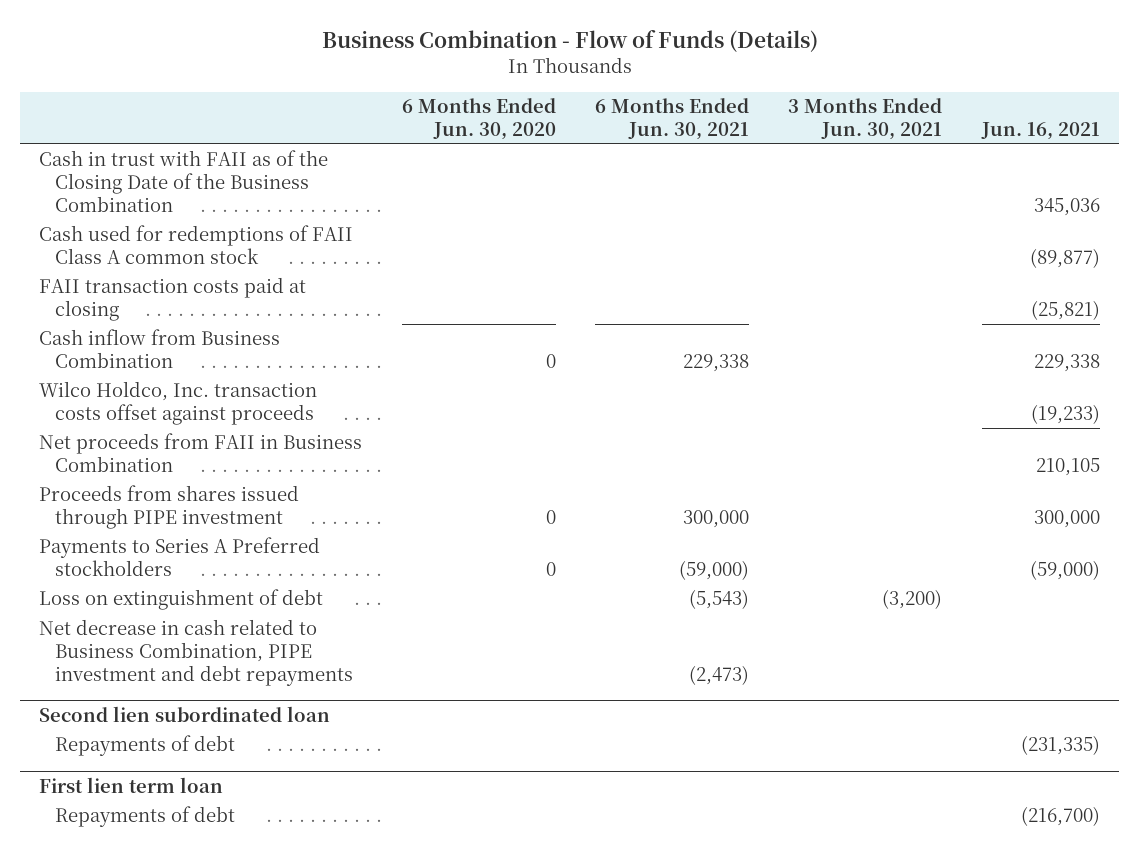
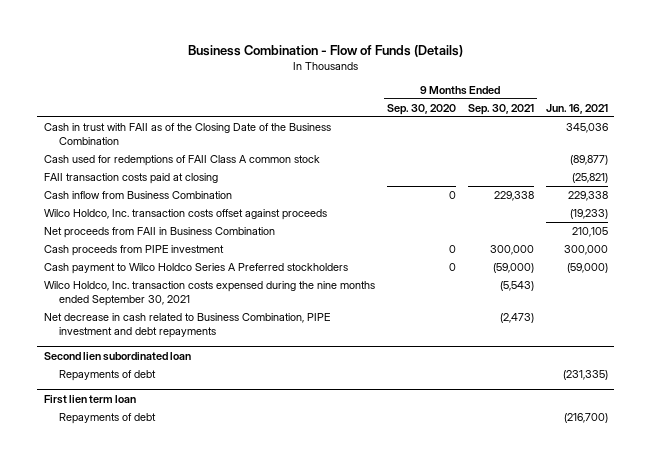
- | 6 Months Ended Jun. 30, 2020 | 6 Months Ended Jun. 30, 2021 | 3 Months Ended Jun. 30, 2021 | Jun. 16, 2021
+ | 9 Months Ended Sep. 30, 2020 | 9 Months Ended Sep. 30, 2021 | Jun. 16, 2021
- Proceeds from shares issued through PIPE investment | 0 | 300,000 | | 300,000
- Payments to Series A Preferred stockholders | 0 | (59,000) | | (59,000)
- Loss on extinguishment of debt | | (5,543) | (3,200) |
+ Cash proceeds from PIPE investment | 0 | 300,000 | 300,000
+ Cash payment to Wilco Holdco Series A Preferred stockholders | 0 | (59,000) | (59,000)
+ Wilco Holdco, Inc. transaction costs expensed during the nine months ended September 30, 2021 | | (5,543) |

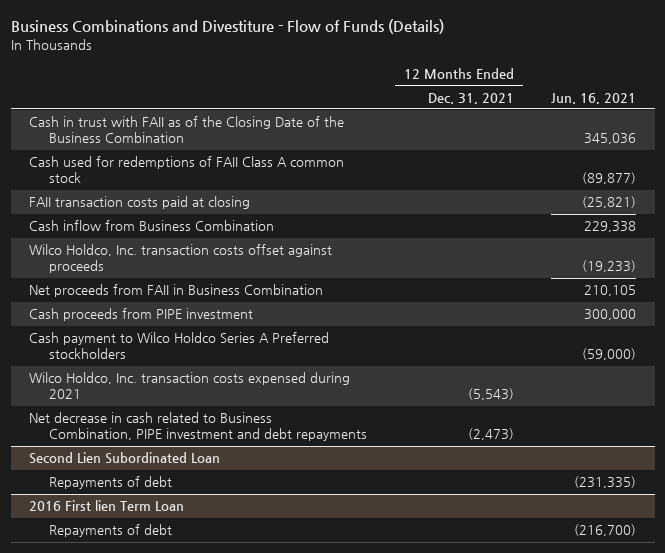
- Business Combination - Flow of Funds (Details)
+ Business Combinations and Divestiture - Flow of Funds (Details)
- | 9 Months Ended Sep. 30, 2020 | 9 Months Ended Sep. 30, 2021 | Jun. 16, 2021
+ | 12 Months Ended Dec. 31, 2021 | Jun. 16, 2021
- Wilco Holdco, Inc. transaction costs expensed during the nine months ended September 30, 2021 | | (5,543) |
+ Wilco Holdco, Inc. transaction costs expensed during 2021 | (5,543) |
- Second lien subordinated loan
+ Second Lien Subordinated Loan
- First lien term loan
+ 2016 First lien Term Loan

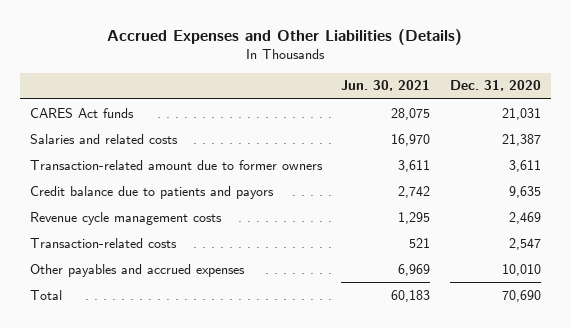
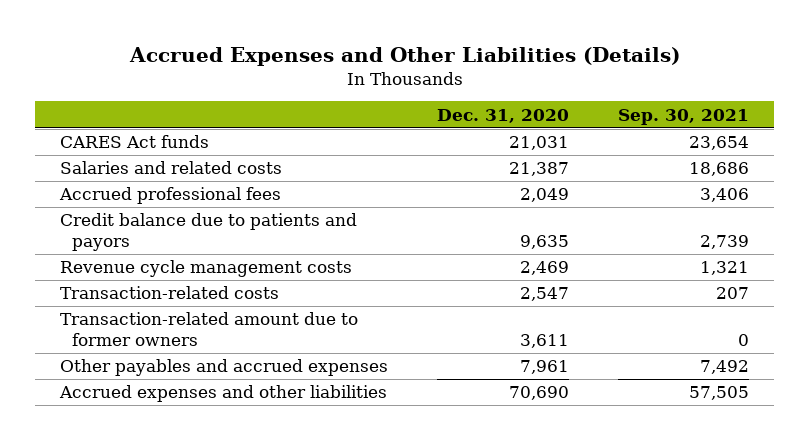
- | Jun. 30, 2021 | Dec. 31, 2020
+ | Dec. 31, 2020 | Sep. 30, 2021
+ Accrued professional fees | 2,049 | 3,406
- Other payables and accrued expenses | 6,969 | 10,010
- Total | 60,183 | 70,690
moved down: Transaction-related amount due to former owners | 3,611 | 0
+ Other payables and accrued expenses | 7,961 | 7,492
+ Accrued expenses and other liabilities | 70,690 | 57,505

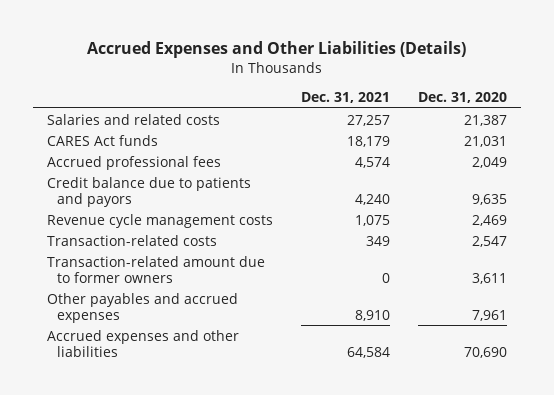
- | Dec. 31, 2020 | Sep. 30, 2021
+ | Dec. 31, 2021 | Dec. 31, 2020
moved down: CARES Act funds | 18,179 | 21,031

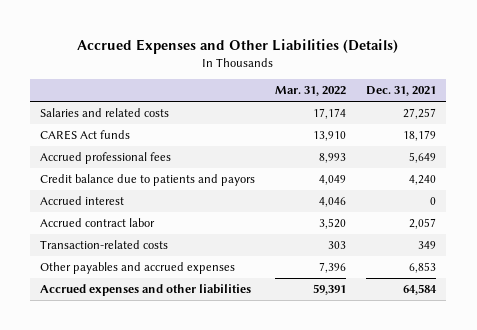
- | Dec. 31, 2021 | Dec. 31, 2020
+ | Mar. 31, 2022 | Dec. 31, 2021
- Accrued professional fees | 4,574 | 2,049
+ Accrued professional fees | 8,993 | 5,649
- Revenue cycle management costs | 1,075 | 2,469
+ Accrued interest | 4,046 | 0
+ Accrued contract labor | 3,520 | 2,057
- Transaction-related amount due to former owners | 0 | 3,611
- Other payables and accrued expenses | 8,910 | 7,961
+ Other payables and accrued expenses | 7,396 | 6,853

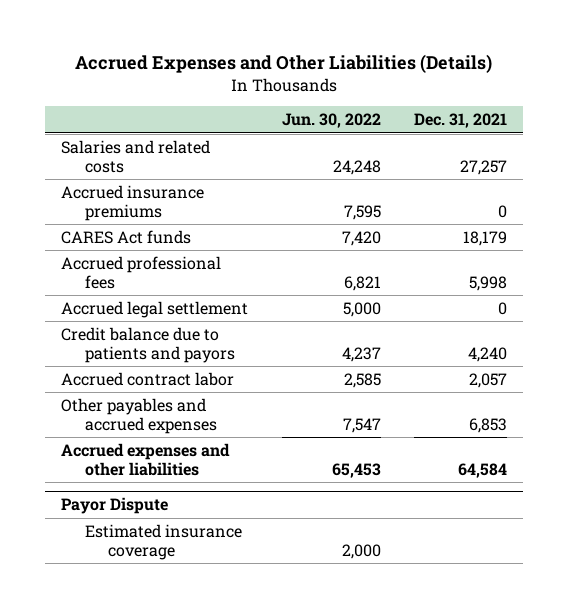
- | Mar. 31, 2022 | Dec. 31, 2021
+ | Jun. 30, 2022 | Dec. 31, 2021
+ Accrued insurance premiums | 7,595 | 0
- Accrued professional fees | 8,993 | 5,649
+ Accrued professional fees | 6,821 | 5,998
+ Accrued legal settlement | 5,000 | 0
- Accrued interest | 4,046 | 0
- Transaction-related costs | 303 | 349
+ Payor Dispute
+ Estimated insurance coverage | 2,000 |

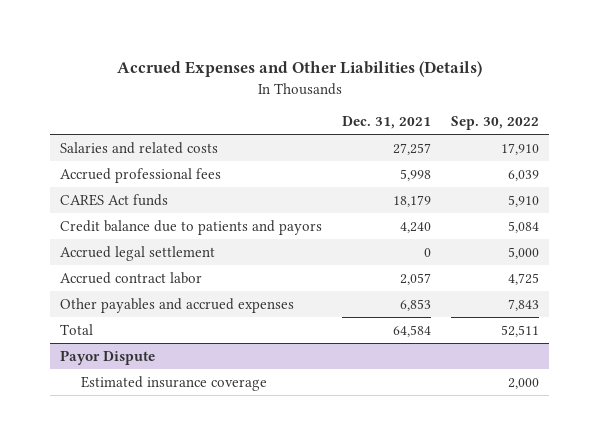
- | Jun. 30, 2022 | Dec. 31, 2021
+ | Dec. 31, 2021 | Sep. 30, 2022
- Accrued insurance premiums | 7,595 | 0
moved down: CARES Act funds | 18,179 | 5,910
moved down: Accrued legal settlement | 0 | 5,000
- Accrued expenses and other liabilities | 65,453 | 64,584
+ Total | 64,584 | 52,511

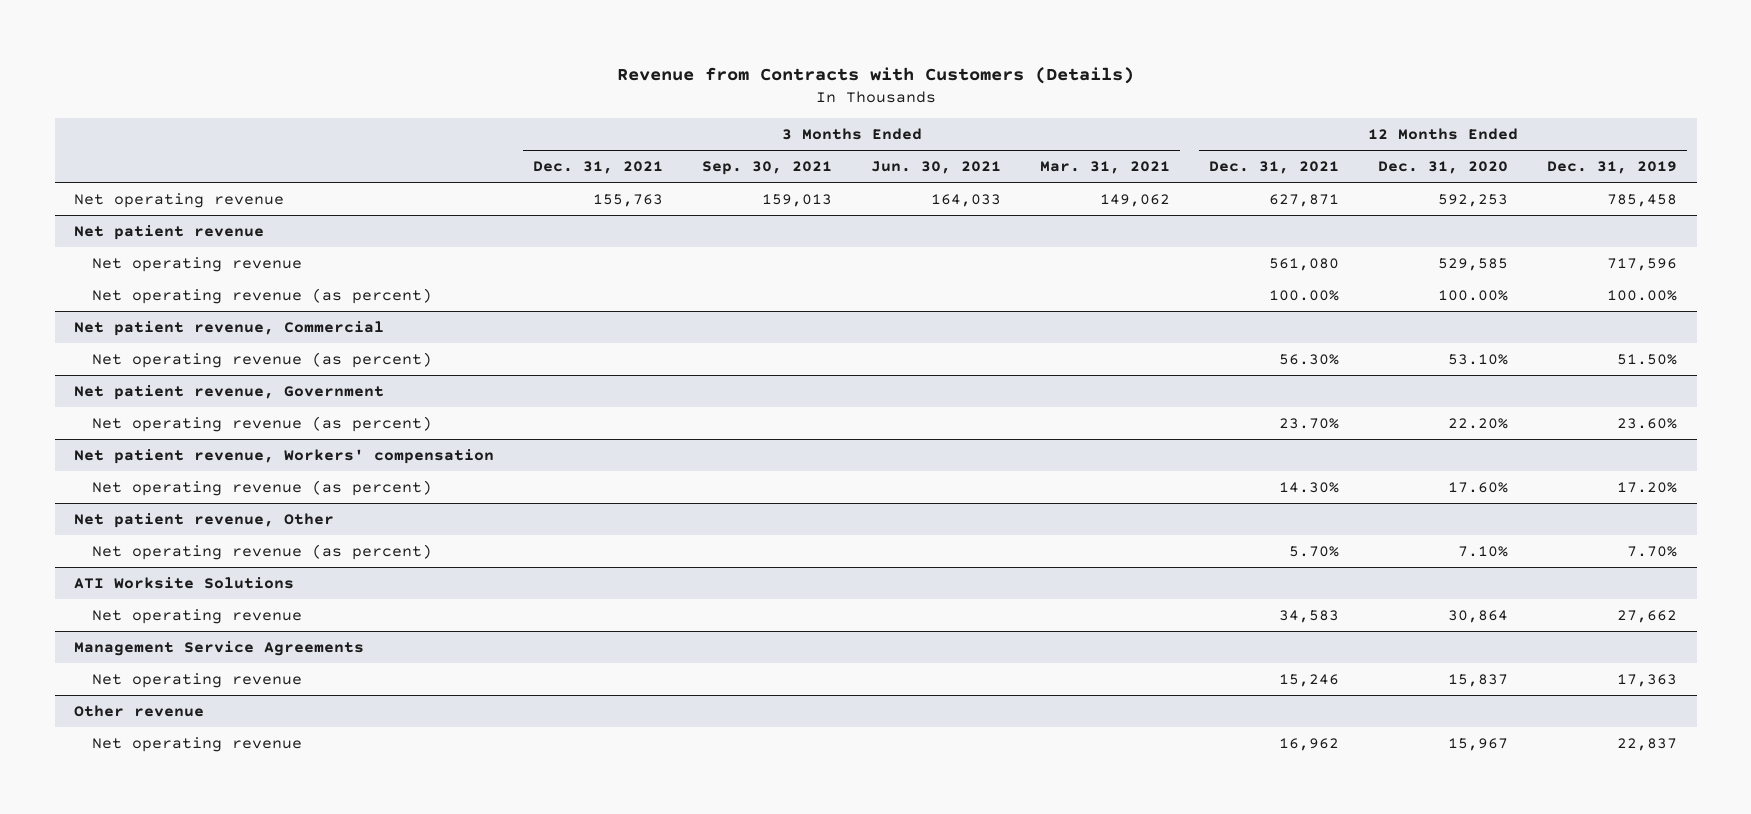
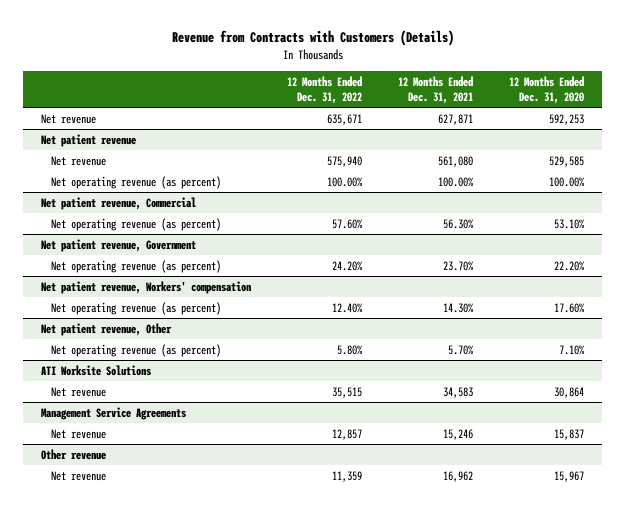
- | 3 Months Ended Dec. 31, 2021 | 3 Months Ended Sep. 30, 2021 | 3 Months Ended Jun. 30, 2021 | 3 Months Ended Mar. 31, 2021 | 12 Months Ended Dec. 31, 2021 | 12 Months Ended Dec. 31, 2020 | 12 Months Ended Dec. 31, 2019
+ | 12 Months Ended Dec. 31, 2022 | 12 Months Ended Dec. 31, 2021 | 12 Months Ended Dec. 31, 2020
- Net operating revenue | 155,763 | 159,013 | 164,033 | 149,062 | 627,871 | 592,253 | 785,458
+ Net revenue | 635,671 | 627,871 | 592,253
@ Net patient revenue
- Net operating revenue | | | | | 561,080 | 529,585 | 717,596
+ Net revenue | 575,940 | 561,080 | 529,585
@ ATI Worksite Solutions
- Net operating revenue | | | | | 34,583 | 30,864 | 27,662
+ Net revenue | 35,515 | 34,583 | 30,864
@ Management Service Agreements
- Net operating revenue | | | | | 15,246 | 15,837 | 17,363
+ Net revenue | 12,857 | 15,246 | 15,837
@ Other revenue
- Net operating revenue | | | | | 16,962 | 15,967 | 22,837
+ Net revenue | 11,359 | 16,962 | 15,967

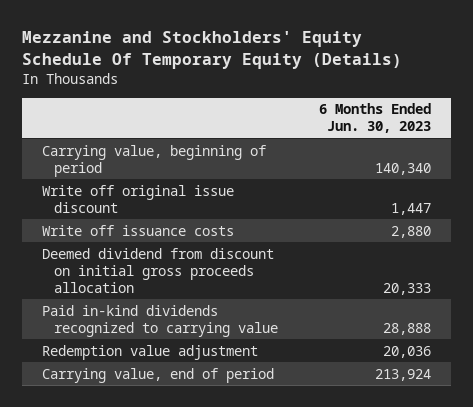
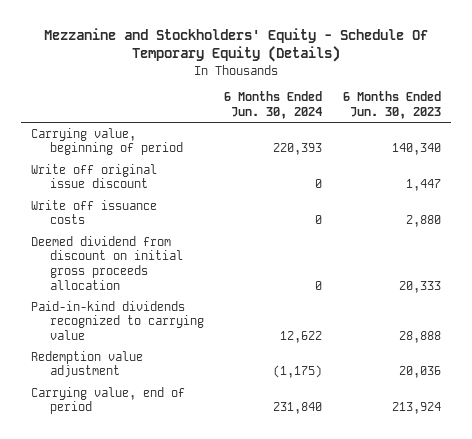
- Mezzanine and Stockholders' Equity Schedule Of Temporary Equity (Details)
+ Mezzanine and Stockholders' Equity - Schedule Of Temporary Equity (Details)
- | 6 Months Ended Jun. 30, 2023
+ | 6 Months Ended Jun. 30, 2024 | 6 Months Ended Jun. 30, 2023
- Paid in-kind dividends recognized to carrying value | 28,888
+ Paid-in-kind dividends recognized to carrying value | 12,622 | 28,888

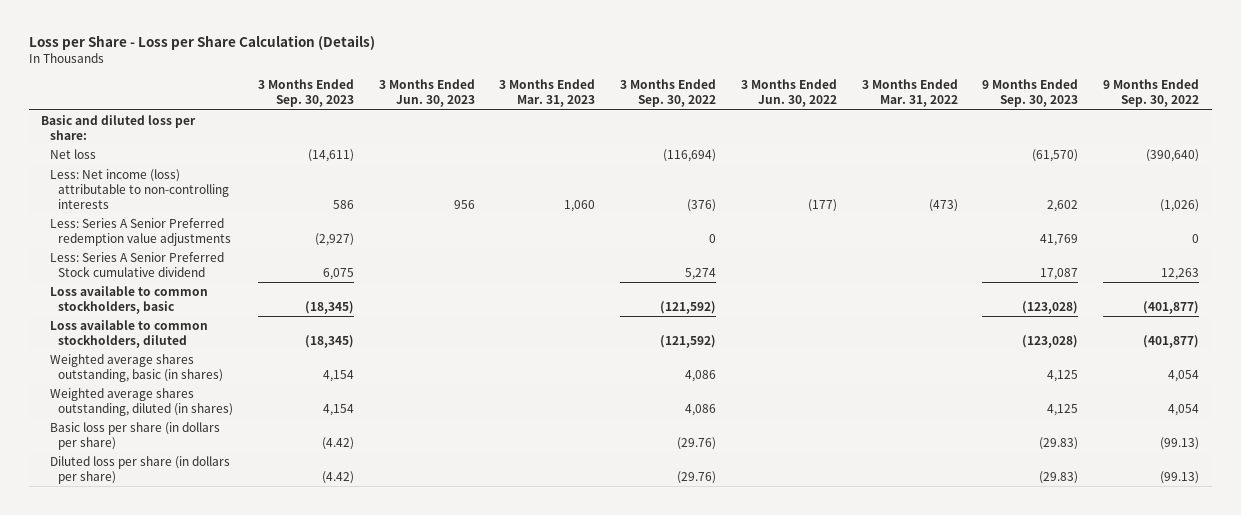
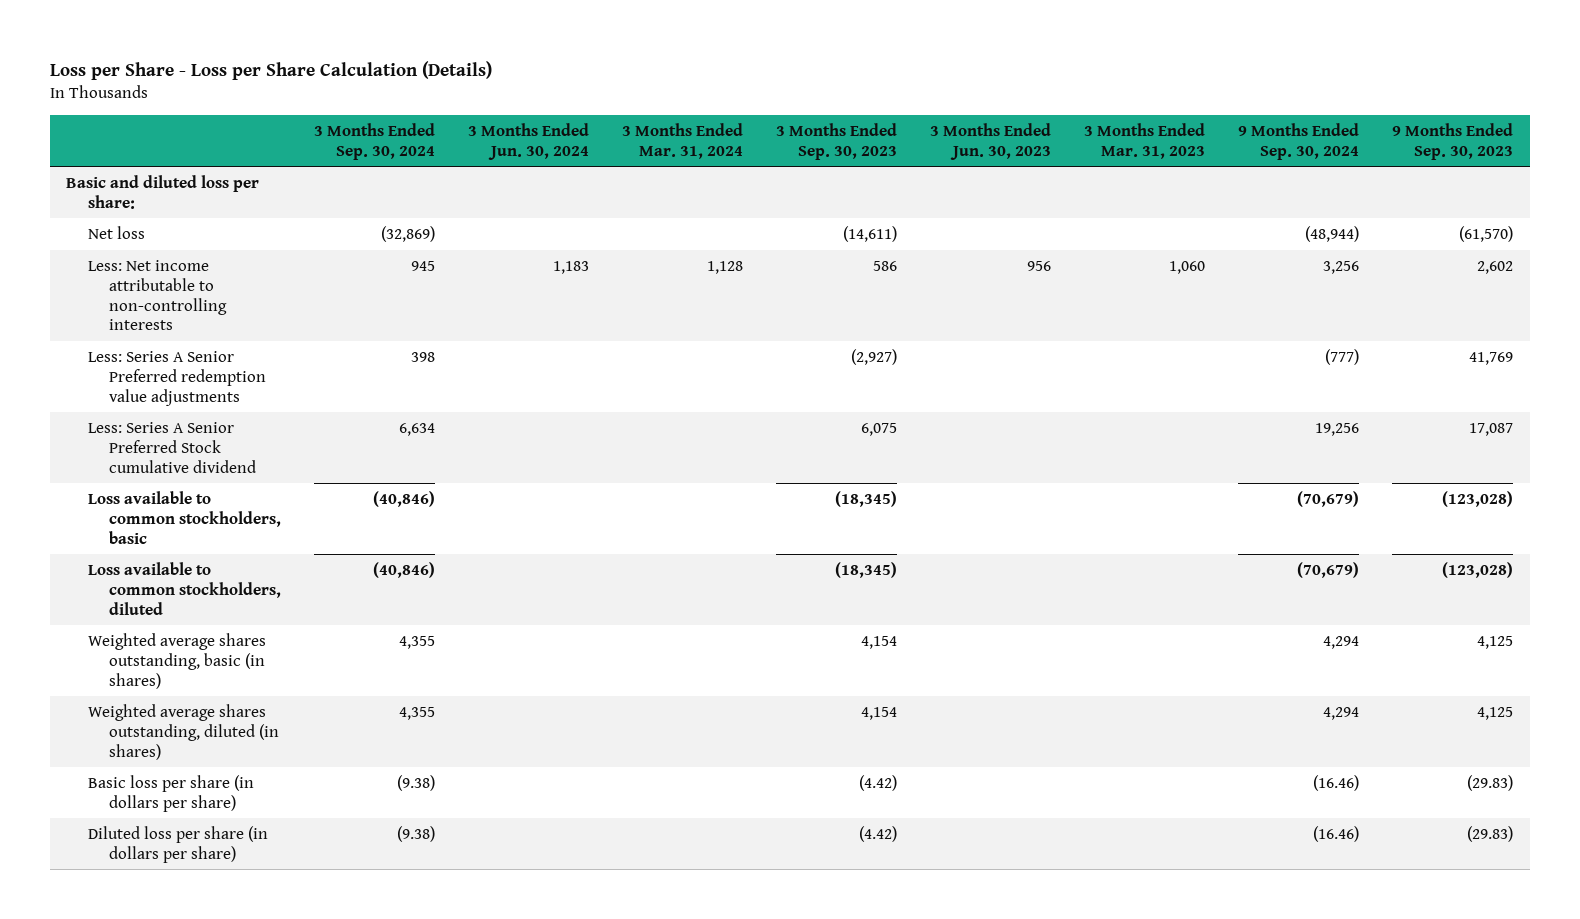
- | 3 Months Ended Sep. 30, 2023 | 3 Months Ended Jun. 30, 2023 | 3 Months Ended Mar. 31, 2023 | 3 Months Ended Sep. 30, 2022 | 3 Months Ended Jun. 30, 2022 | 3 Months Ended Mar. 31, 2022 | 9 Months Ended Sep. 30, 2023 | 9 Months Ended Sep. 30, 2022
+ | 3 Months Ended Sep. 30, 2024 | 3 Months Ended Jun. 30, 2024 | 3 Months Ended Mar. 31, 2024 | 3 Months Ended Sep. 30, 2023 | 3 Months Ended Jun. 30, 2023 | 3 Months Ended Mar. 31, 2023 | 9 Months Ended Sep. 30, 2024 | 9 Months Ended Sep. 30, 2023
- Less: Net income (loss) attributable to non-controlling interests | 586 | 956 | 1,060 | (376) | (177) | (473) | 2,602 | (1,026)
+ Less: Net income attributable to non-controlling interests | 945 | 1,183 | 1,128 | 586 | 956 | 1,060 | 3,256 | 2,602

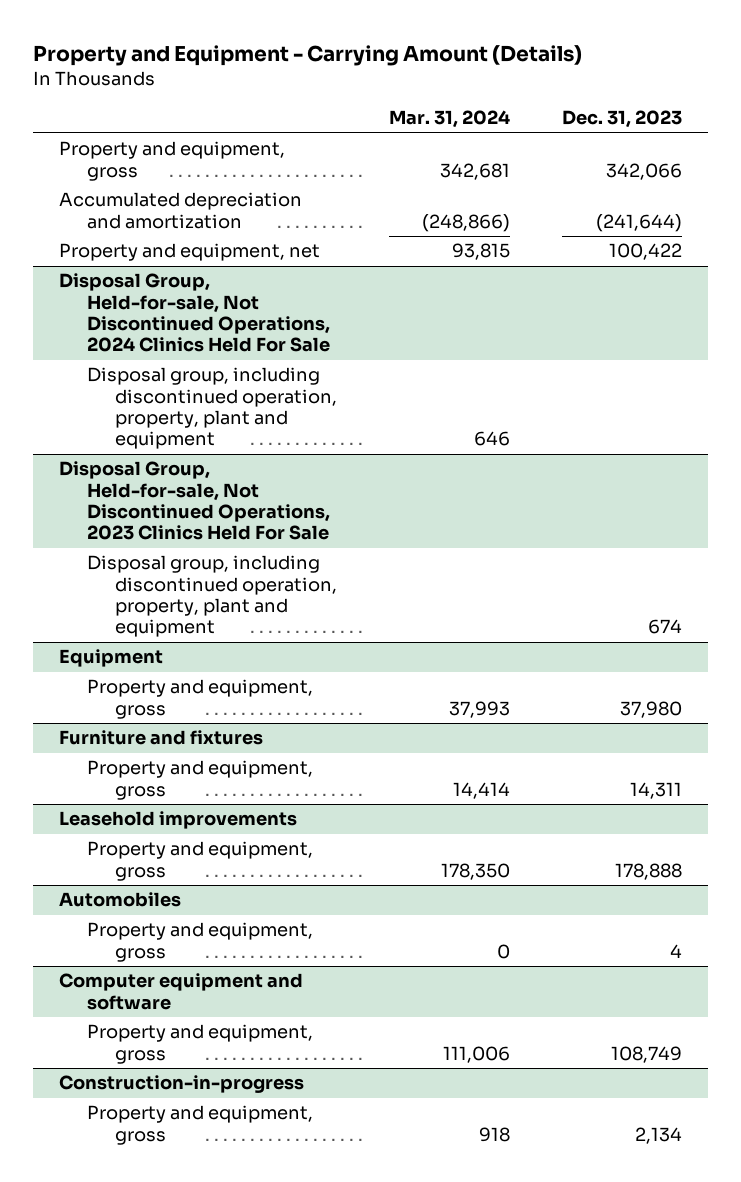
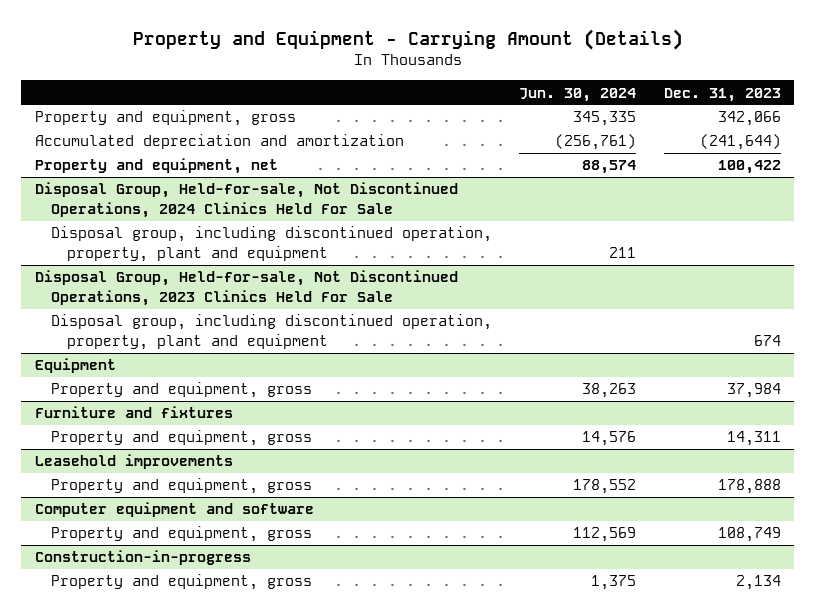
- | Mar. 31, 2024 | Dec. 31, 2023
+ | Jun. 30, 2024 | Dec. 31, 2023
@ Equipment
- Property and equipment, gross | 37,993 | 37,980
+ Property and equipment, gross | 38,263 | 37,984
- Automobiles
- Property and equipment, gross | 0 | 4

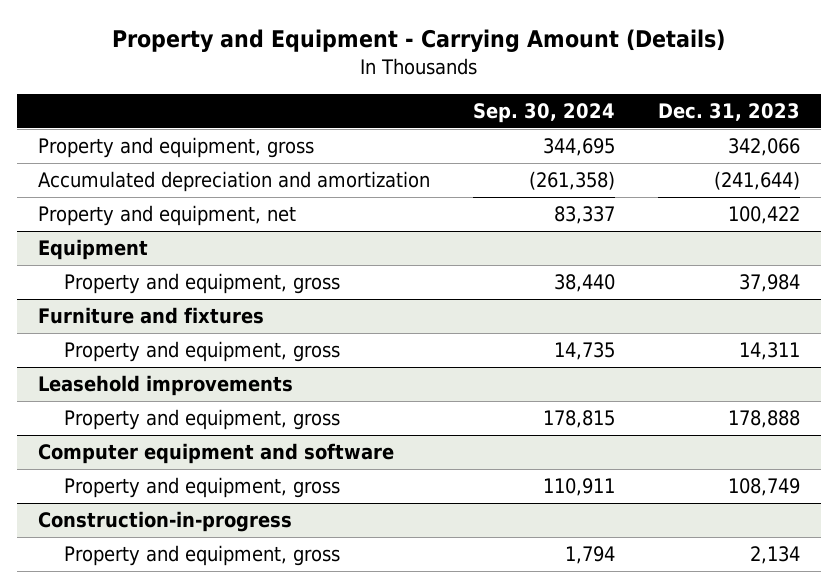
- | Jun. 30, 2024 | Dec. 31, 2023
+ | Sep. 30, 2024 | Dec. 31, 2023
- Disposal Group, Held-for-sale, Not Discontinued Operations, 2024 Clinics Held For Sale
- Disposal group, including discontinued operation, property, plant and equipment | 211 |
- Disposal Group, Held-for-sale, Not Discontinued Operations, 2023 Clinics Held For Sale
- Disposal group, including discontinued operation, property, plant and equipment | | 674

